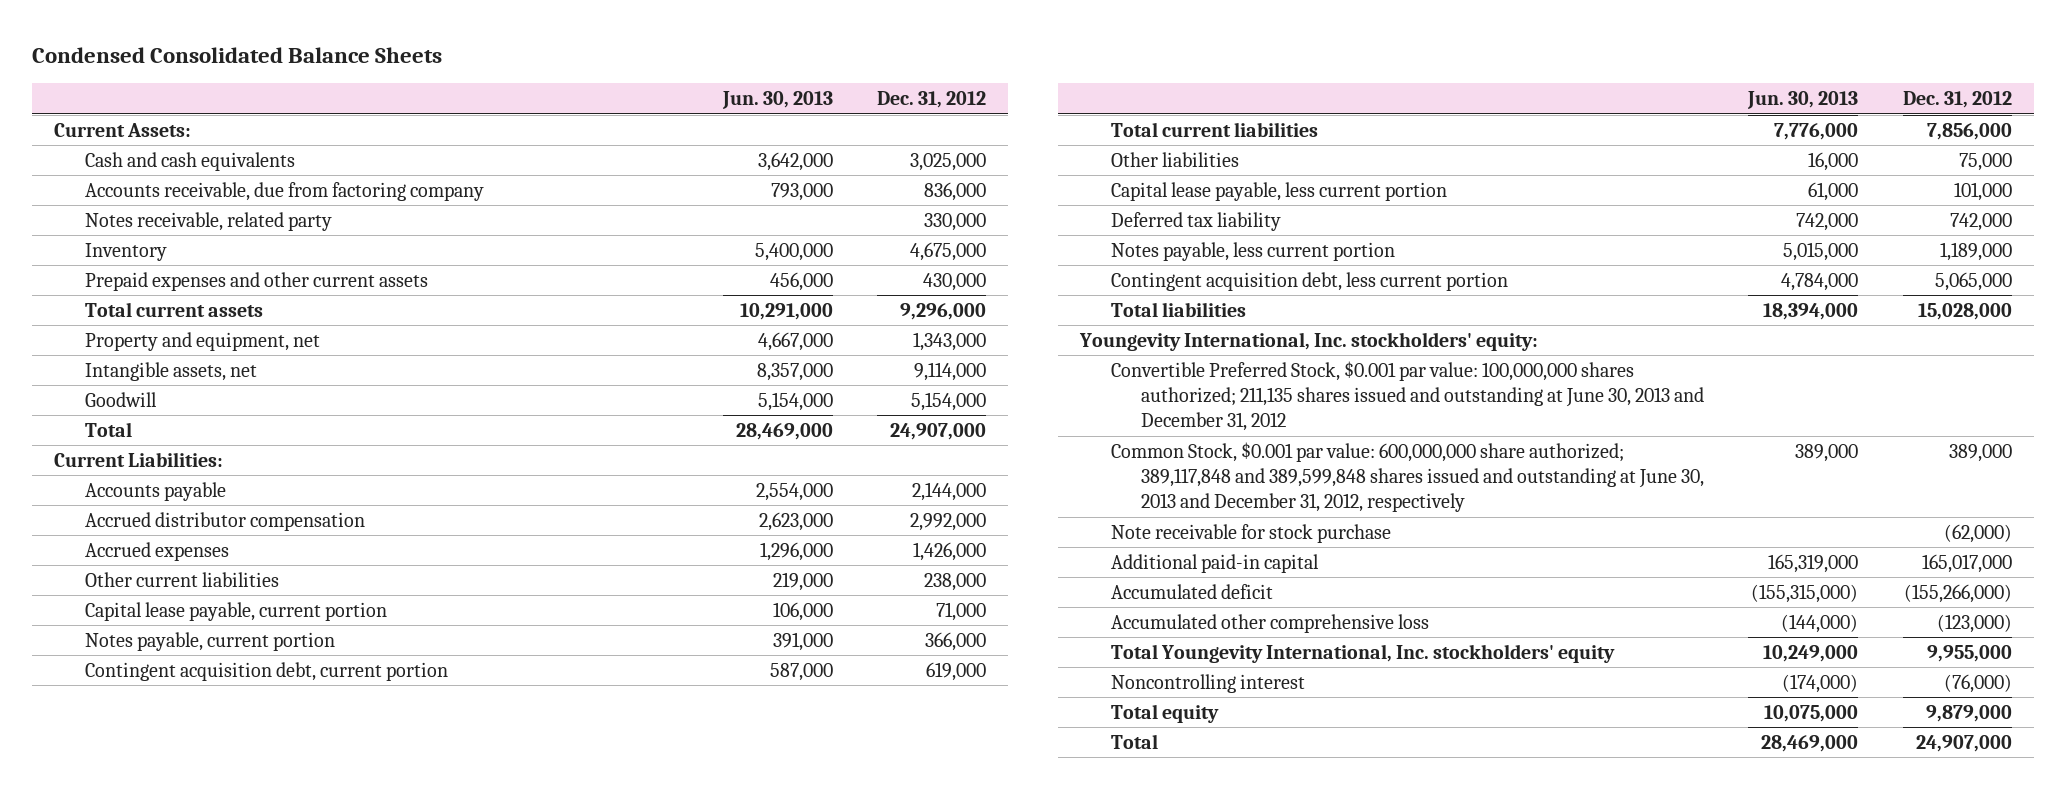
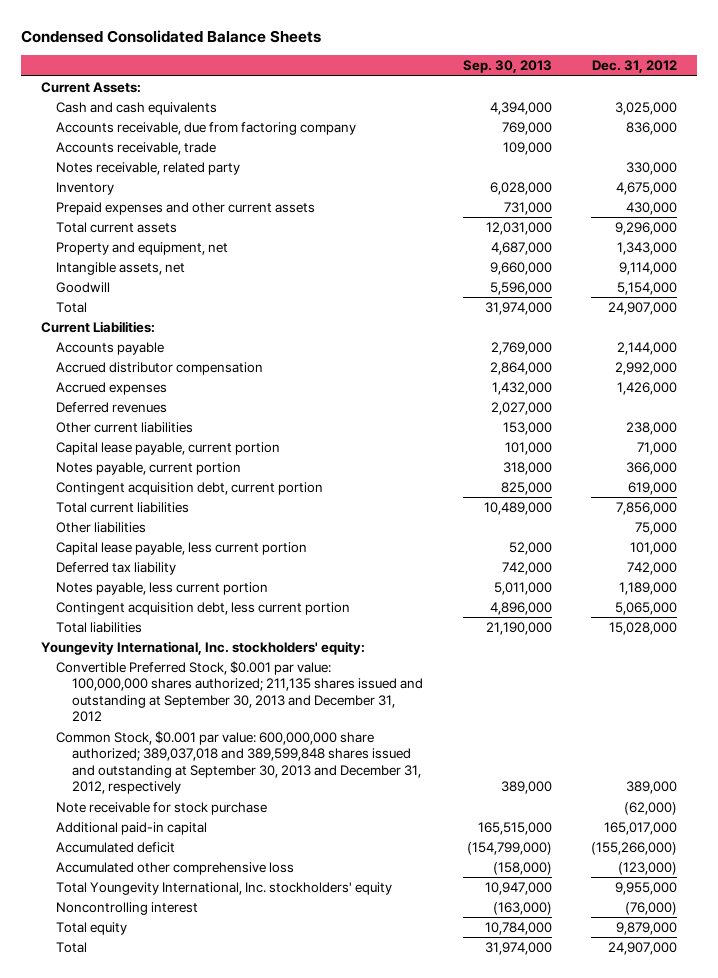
- | Jun. 30, 2013 | Dec. 31, 2012
+ | Sep. 30, 2013 | Dec. 31, 2012
+ Accounts receivable, trade | 109,000 |
+ Deferred revenues | 2,027,000 |
- Convertible Preferred Stock, $0.001 par value: 100,000,000 shares authorized; 211,135 shares issued and outstanding at June 30, 2013 and December 31, 2012
- Common Stock, $0.001 par value: 600,000,000 share authorized; 389,117,848 and 389,599,848 shares issued and outstanding at June 30, 2013 and December 31, 2012, respectively | 389,000 | 389,000
+ Convertible Preferred Stock, $0.001 par value: 100,000,000 shares authorized; 211,135 shares issued and outstanding at September 30, 2013 and December 31, 2012
+ Common Stock, $0.001 par value: 600,000,000 share authorized; 389,037,018 and 389,599,848 shares issued and outstanding at September 30, 2013 and December 31, 2012, respectively | 389,000 | 389,000

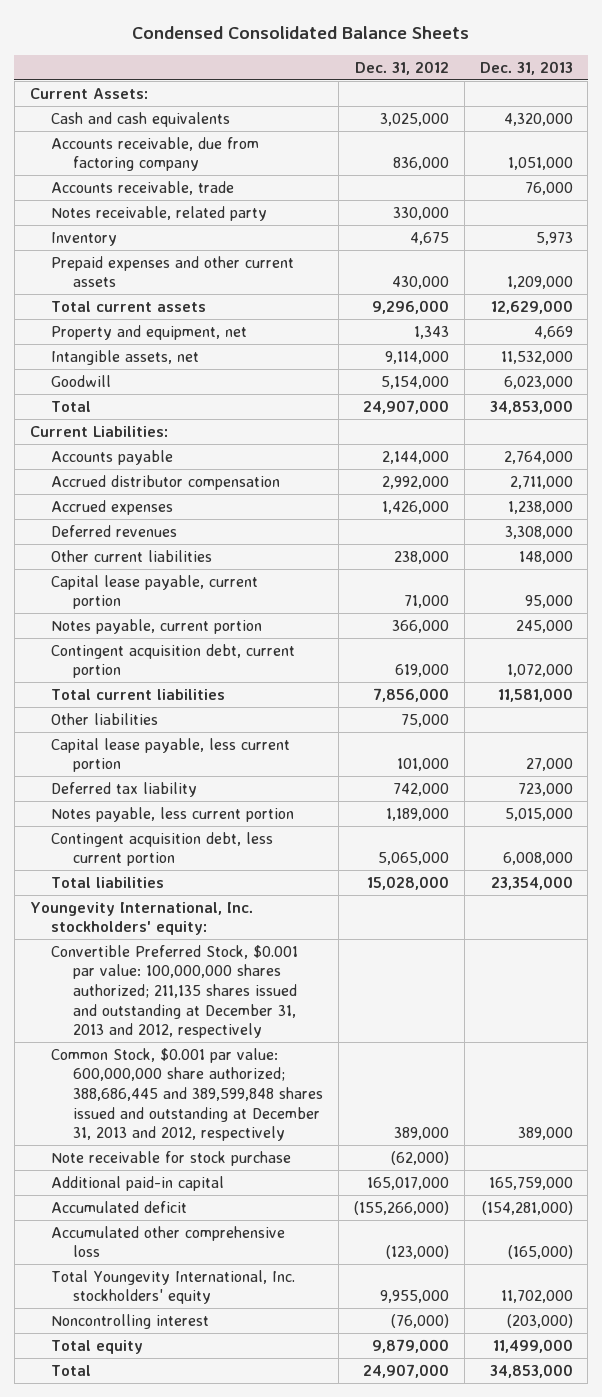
- | Sep. 30, 2013 | Dec. 31, 2012
+ | Dec. 31, 2012 | Dec. 31, 2013
- Inventory | 6,028,000 | 4,675,000
+ Inventory | 4,675 | 5,973
- Property and equipment, net | 4,687,000 | 1,343,000
+ Property and equipment, net | 1,343 | 4,669
- Convertible Preferred Stock, $0.001 par value: 100,000,000 shares authorized; 211,135 shares issued and outstanding at September 30, 2013 and December 31, 2012
- Common Stock, $0.001 par value: 600,000,000 share authorized; 389,037,018 and 389,599,848 shares issued and outstanding at September 30, 2013 and December 31, 2012, respectively | 389,000 | 389,000
+ Convertible Preferred Stock, $0.001 par value: 100,000,000 shares authorized; 211,135 shares issued and outstanding at December 31, 2013 and 2012, respectively
+ Common Stock, $0.001 par value: 600,000,000 share authorized; 388,686,445 and 389,599,848 shares issued and outstanding at December 31, 2013 and 2012, respectively | 389,000 | 389,000

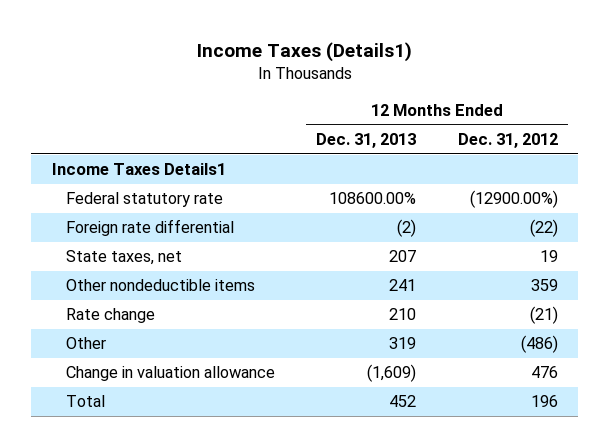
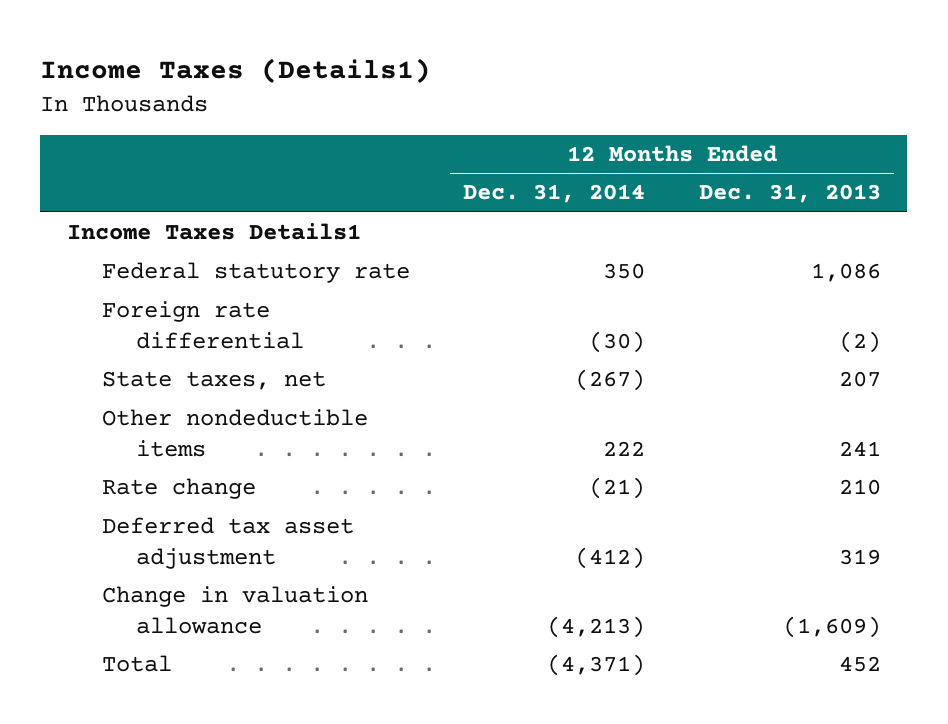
- | 12 Months Ended Dec. 31, 2013 | 12 Months Ended Dec. 31, 2012
+ | 12 Months Ended Dec. 31, 2014 | 12 Months Ended Dec. 31, 2013
- Federal statutory rate | 108600.00% | (12900.00%)
+ Federal statutory rate | 350 | 1,086
- Other | 319 | (486)
+ Deferred tax asset adjustment | (412) | 319

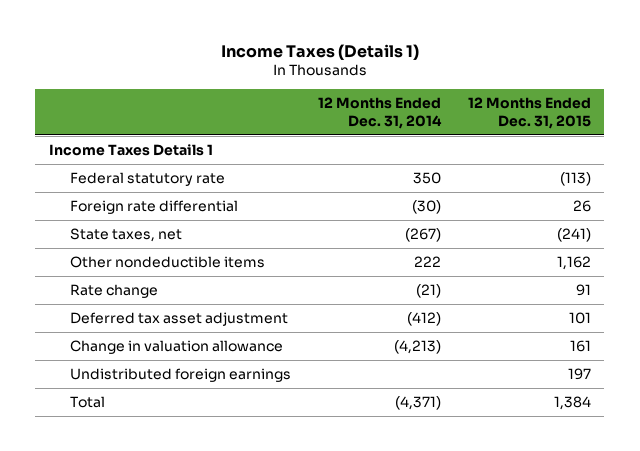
- Income Taxes (Details1)
+ Income Taxes (Details 1)
- | 12 Months Ended Dec. 31, 2014 | 12 Months Ended Dec. 31, 2013
+ | 12 Months Ended Dec. 31, 2014 | 12 Months Ended Dec. 31, 2015
- Income Taxes Details1
+ Income Taxes Details 1
+ Undistributed foreign earnings | | 197

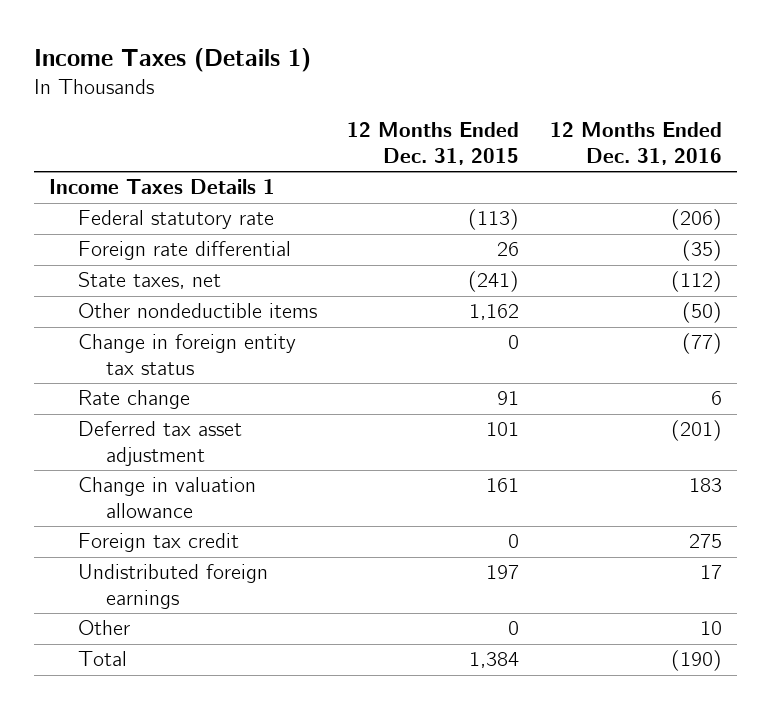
- | 12 Months Ended Dec. 31, 2014 | 12 Months Ended Dec. 31, 2015
+ | 12 Months Ended Dec. 31, 2015 | 12 Months Ended Dec. 31, 2016
+ Change in foreign entity tax status | 0 | (77)
+ Foreign tax credit | 0 | 275
+ Other | 0 | 10

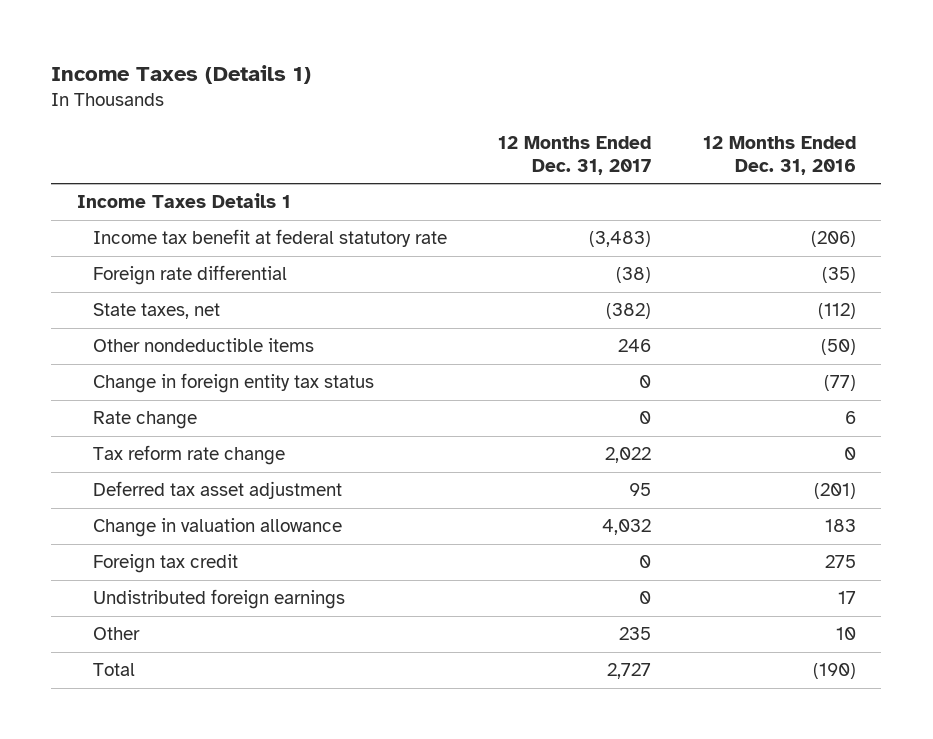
- | 12 Months Ended Dec. 31, 2015 | 12 Months Ended Dec. 31, 2016
+ | 12 Months Ended Dec. 31, 2017 | 12 Months Ended Dec. 31, 2016
- Federal statutory rate | (113) | (206)
+ Income tax benefit at federal statutory rate | (3,483) | (206)
+ Tax reform rate change | 2,022 | 0

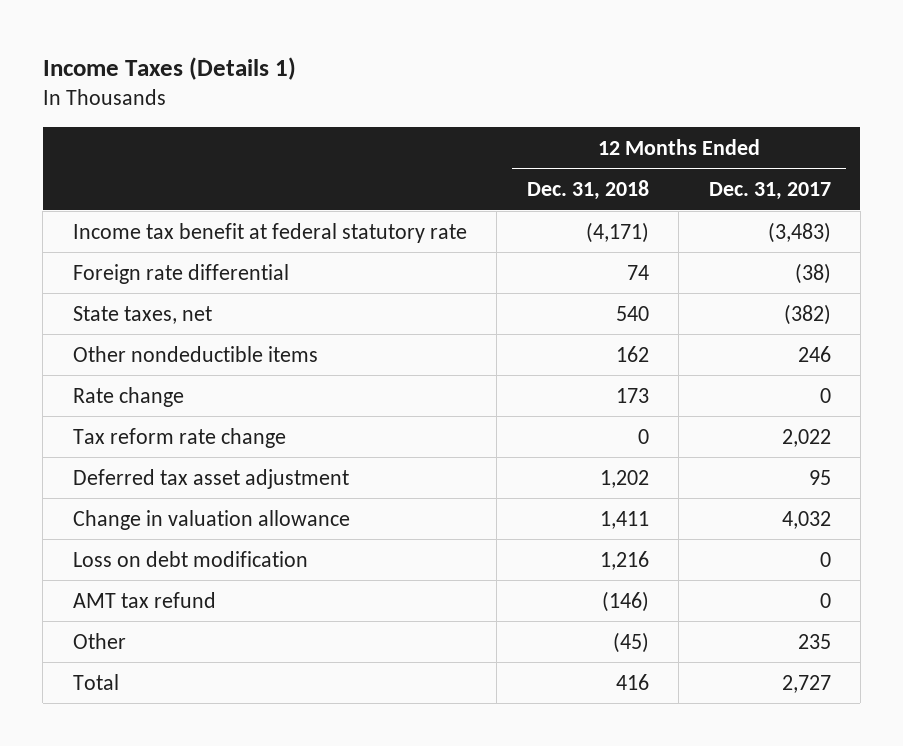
- | 12 Months Ended Dec. 31, 2017 | 12 Months Ended Dec. 31, 2016
+ | 12 Months Ended Dec. 31, 2018 | 12 Months Ended Dec. 31, 2017
- Income Taxes Details 1
- Change in foreign entity tax status | 0 | (77)
- Foreign tax credit | 0 | 275
- Undistributed foreign earnings | 0 | 17
+ Loss on debt modification | 1,216 | 0
+ AMT tax refund | (146) | 0

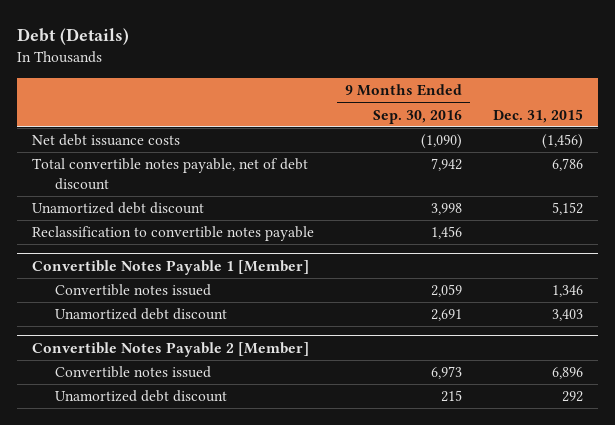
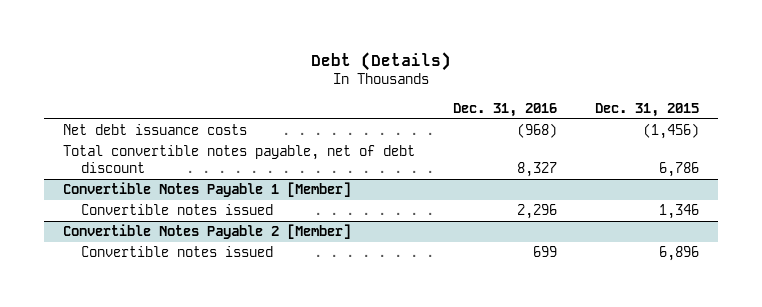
- | 9 Months Ended Sep. 30, 2016 | Dec. 31, 2015
+ | Dec. 31, 2016 | Dec. 31, 2015
- Unamortized debt discount | 3,998 | 5,152
- Reclassification to convertible notes payable | 1,456 |
@ Convertible Notes Payable 1 [Member]
- Unamortized debt discount | 2,691 | 3,403
@ Convertible Notes Payable 2 [Member]
- Unamortized debt discount | 215 | 292

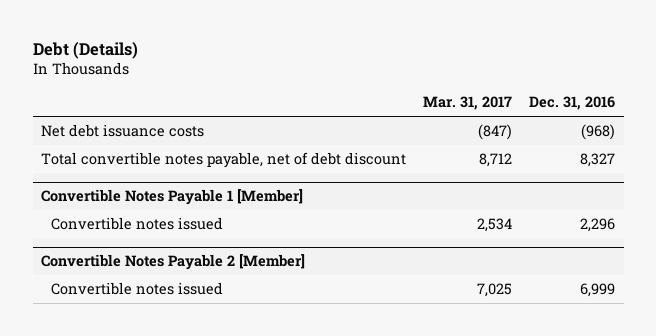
- | Dec. 31, 2016 | Dec. 31, 2015
+ | Mar. 31, 2017 | Dec. 31, 2016
@ Convertible Notes Payable 2 [Member]
- Convertible notes issued | 699 | 6,896
+ Convertible notes issued | 7,025 | 6,999

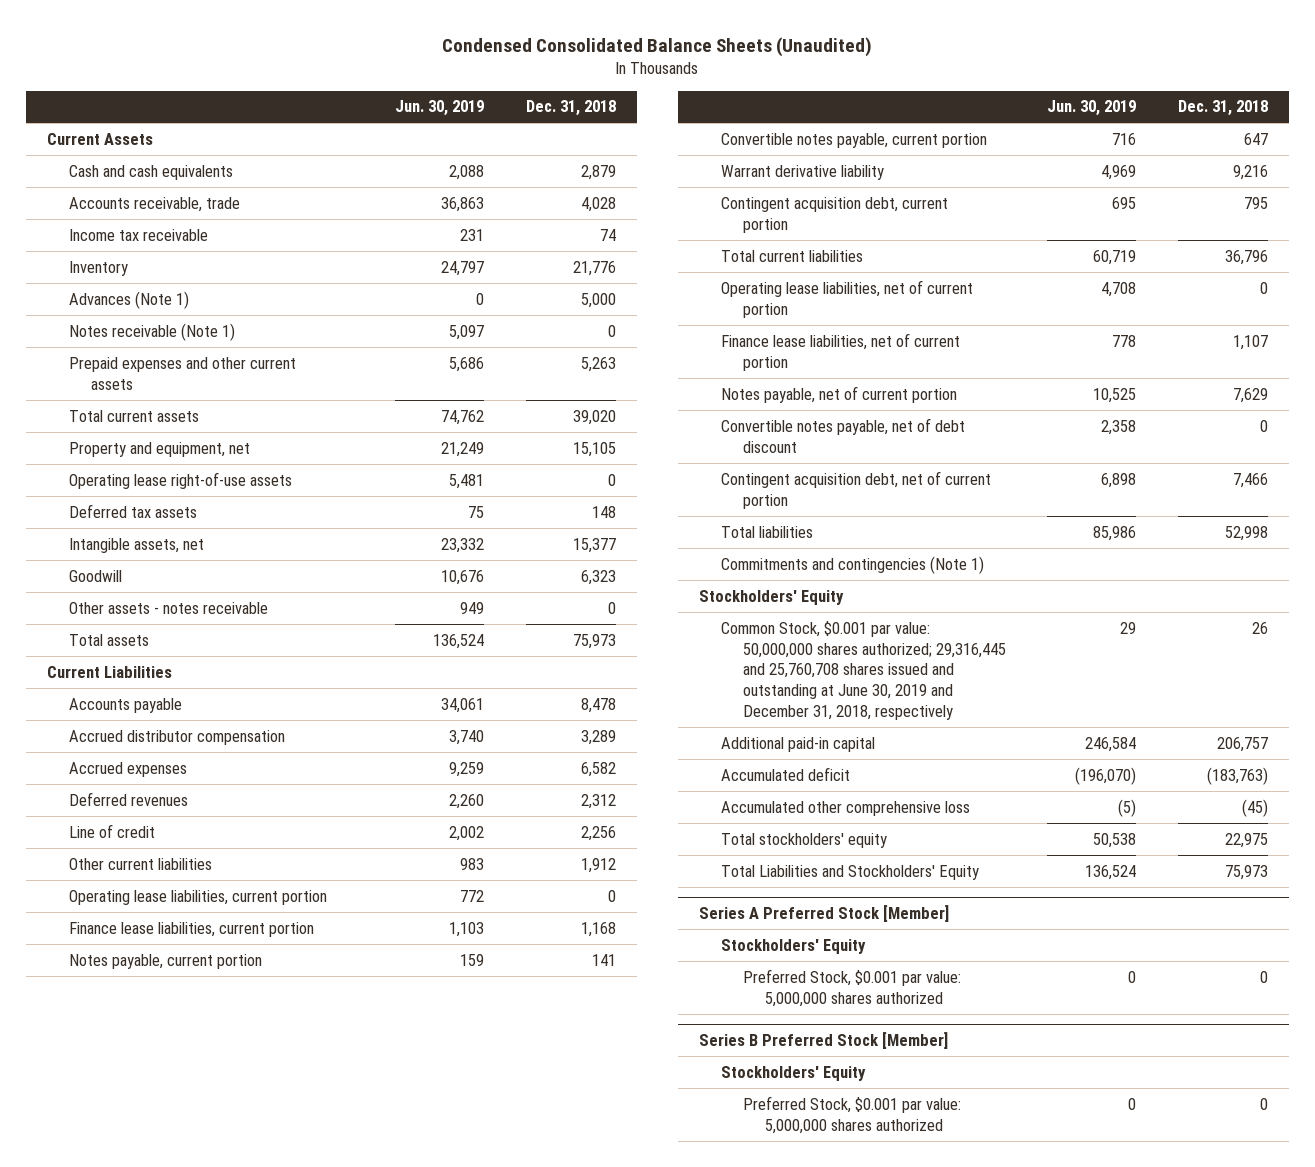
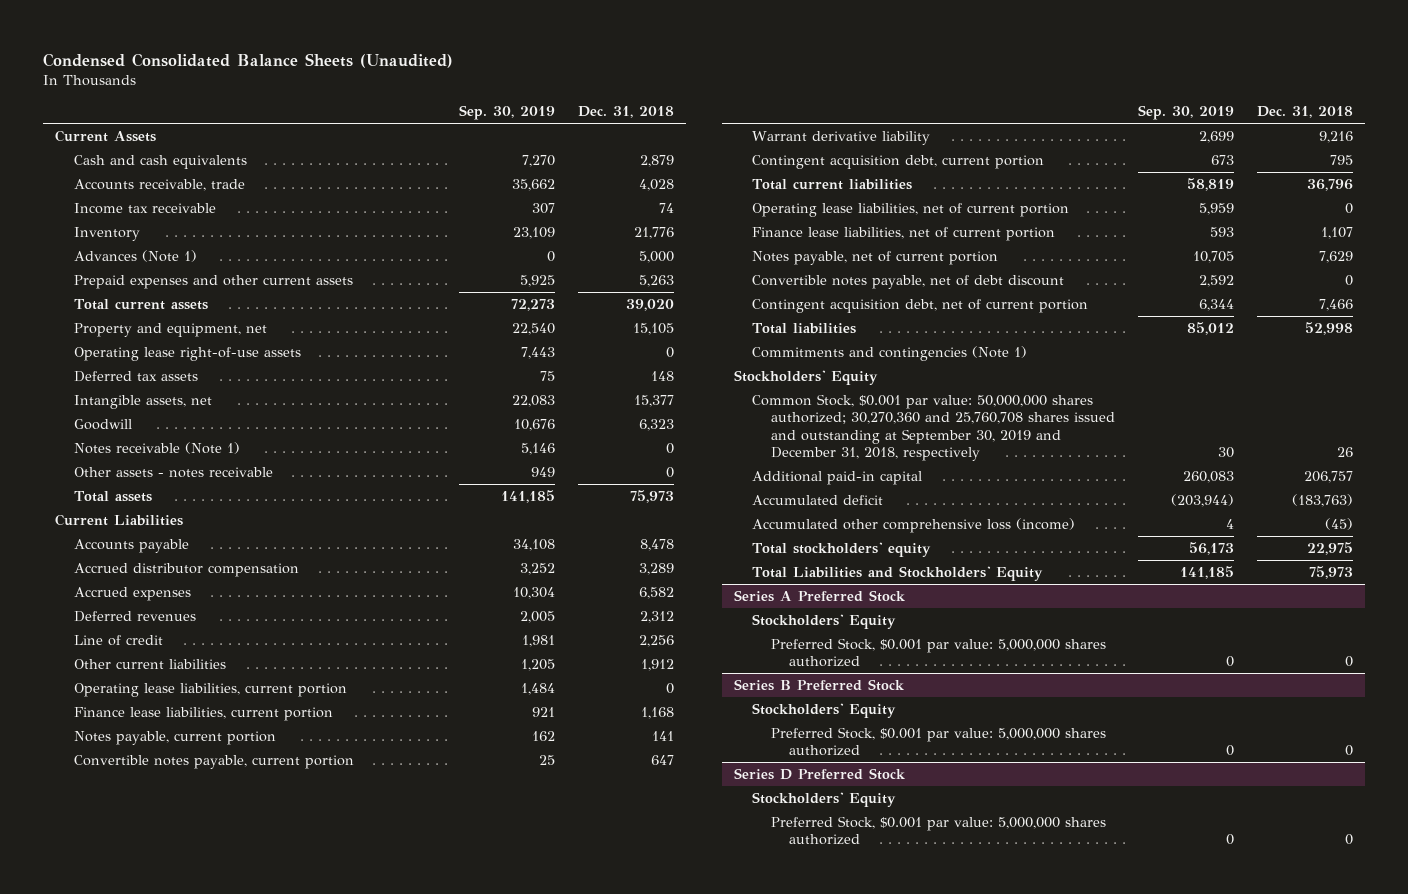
- | Jun. 30, 2019 | Dec. 31, 2018
+ | Sep. 30, 2019 | Dec. 31, 2018
moved down: Notes receivable (Note 1) | 5,146 | 0
- Common Stock, $0.001 par value: 50,000,000 shares authorized; 29,316,445 and 25,760,708 shares issued and outstanding at June 30, 2019 and December 31, 2018, respectively | 29 | 26
+ Common Stock, $0.001 par value: 50,000,000 shares authorized; 30,270,360 and 25,760,708 shares issued and outstanding at September 30, 2019 and December 31, 2018, respectively | 30 | 26
- Accumulated other comprehensive loss | (5) | (45)
+ Accumulated other comprehensive loss (income) | 4 | (45)
- Series A Preferred Stock [Member]
+ Series A Preferred Stock
- Series B Preferred Stock [Member]
+ Series B Preferred Stock
+ Series D Preferred Stock
+ Stockholders' Equity
+ Preferred Stock, $0.001 par value: 5,000,000 shares authorized | 0 | 0

